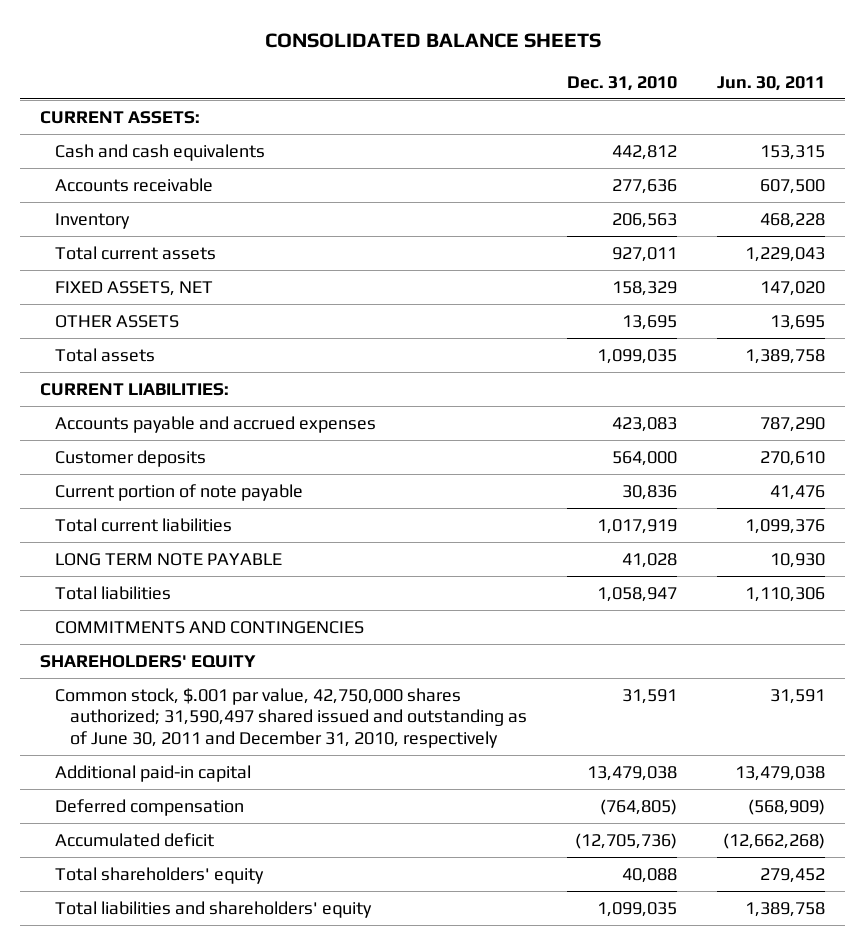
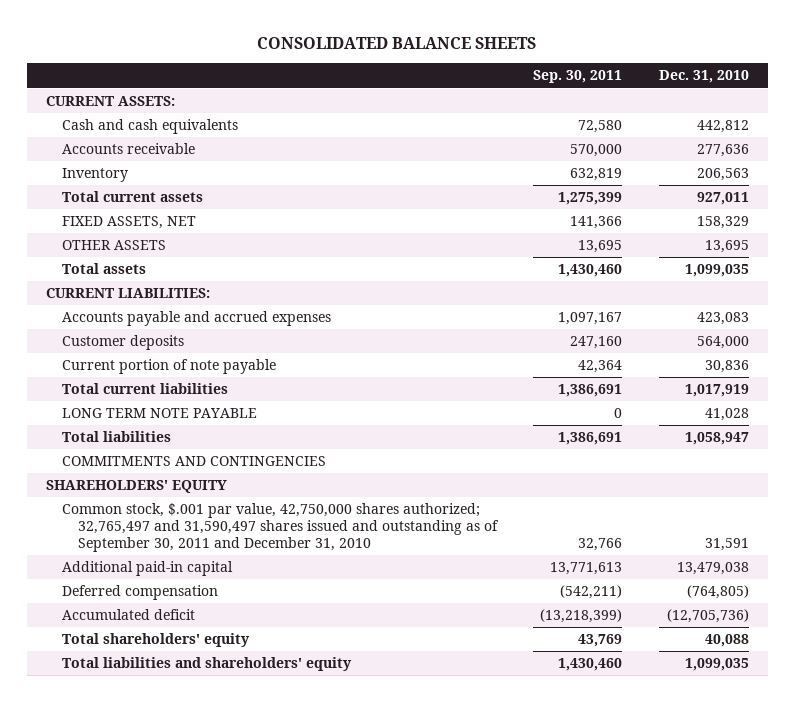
- | Dec. 31, 2010 | Jun. 30, 2011
+ | Sep. 30, 2011 | Dec. 31, 2010
- Common stock, $.001 par value, 42,750,000 shares authorized; 31,590,497 shared issued and outstanding as of June 30, 2011 and December 31, 2010, respectively | 31,591 | 31,591
+ Common stock, $.001 par value, 42,750,000 shares authorized; 32,765,497 and 31,590,497 shares issued and outstanding as of September 30, 2011 and December 31, 2010 | 32,766 | 31,591

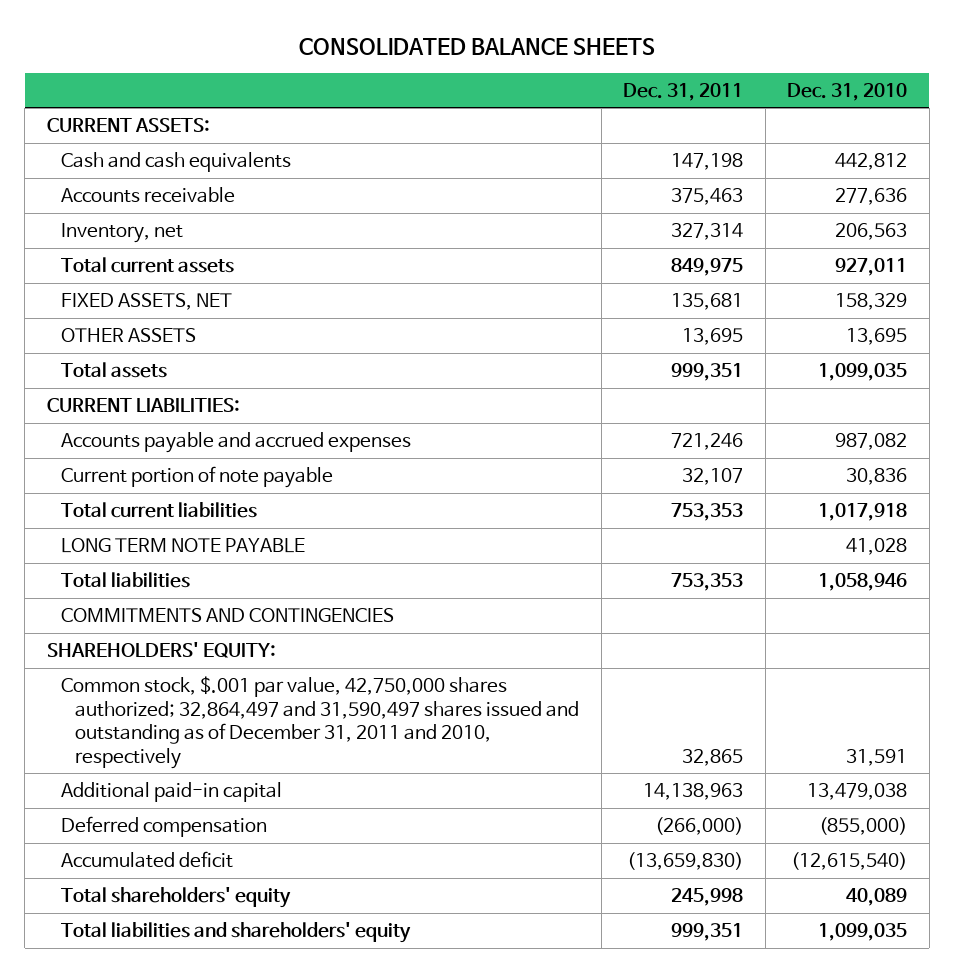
- | Sep. 30, 2011 | Dec. 31, 2010
+ | Dec. 31, 2011 | Dec. 31, 2010
- Inventory | 632,819 | 206,563
+ Inventory, net | 327,314 | 206,563
- Accounts payable and accrued expenses | 1,097,167 | 423,083
- Customer deposits | 247,160 | 564,000
+ Accounts payable and accrued expenses | 721,246 | 987,082
- Total current liabilities | 1,386,691 | 1,017,919
+ Total current liabilities | 753,353 | 1,017,918
- Total liabilities | 1,386,691 | 1,058,947
+ Total liabilities | 753,353 | 1,058,946
- SHAREHOLDERS' EQUITY
- Common stock, $.001 par value, 42,750,000 shares authorized; 32,765,497 and 31,590,497 shares issued and outstanding as of September 30, 2011 and December 31, 2010 | 32,766 | 31,591
+ SHAREHOLDERS' EQUITY:
+ Common stock, $.001 par value, 42,750,000 shares authorized; 32,864,497 and 31,590,497 shares issued and outstanding as of December 31, 2011 and 2010, respectively | 32,865 | 31,591
- Deferred compensation | (542,211) | (764,805)
- Accumulated deficit | (13,218,399) | (12,705,736)
- Total shareholders' equity | 43,769 | 40,088
+ Deferred compensation | (266,000) | (855,000)
+ Accumulated deficit | (13,659,830) | (12,615,540)
+ Total shareholders' equity | 245,998 | 40,089

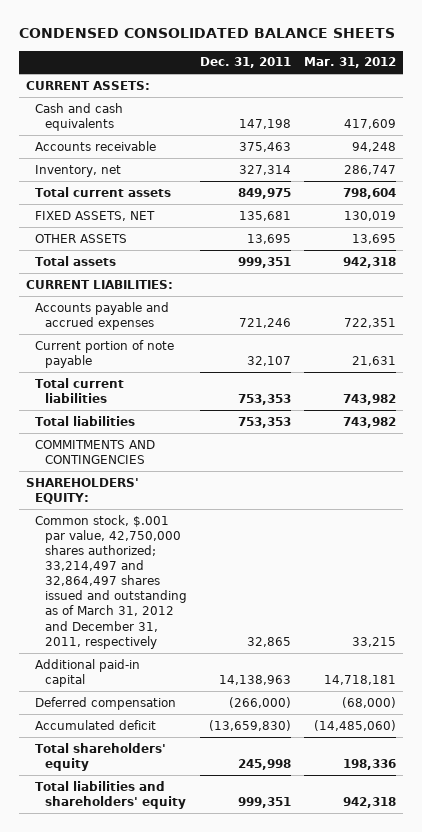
- CONSOLIDATED BALANCE SHEETS
+ CONDENSED CONSOLIDATED BALANCE SHEETS
- | Dec. 31, 2011 | Dec. 31, 2010
+ | Dec. 31, 2011 | Mar. 31, 2012
- LONG TERM NOTE PAYABLE | | 41,028
- Common stock, $.001 par value, 42,750,000 shares authorized; 32,864,497 and 31,590,497 shares issued and outstanding as of December 31, 2011 and 2010, respectively | 32,865 | 31,591
+ Common stock, $.001 par value, 42,750,000 shares authorized; 33,214,497 and 32,864,497 shares issued and outstanding as of March 31, 2012 and December 31, 2011, respectively | 32,865 | 33,215

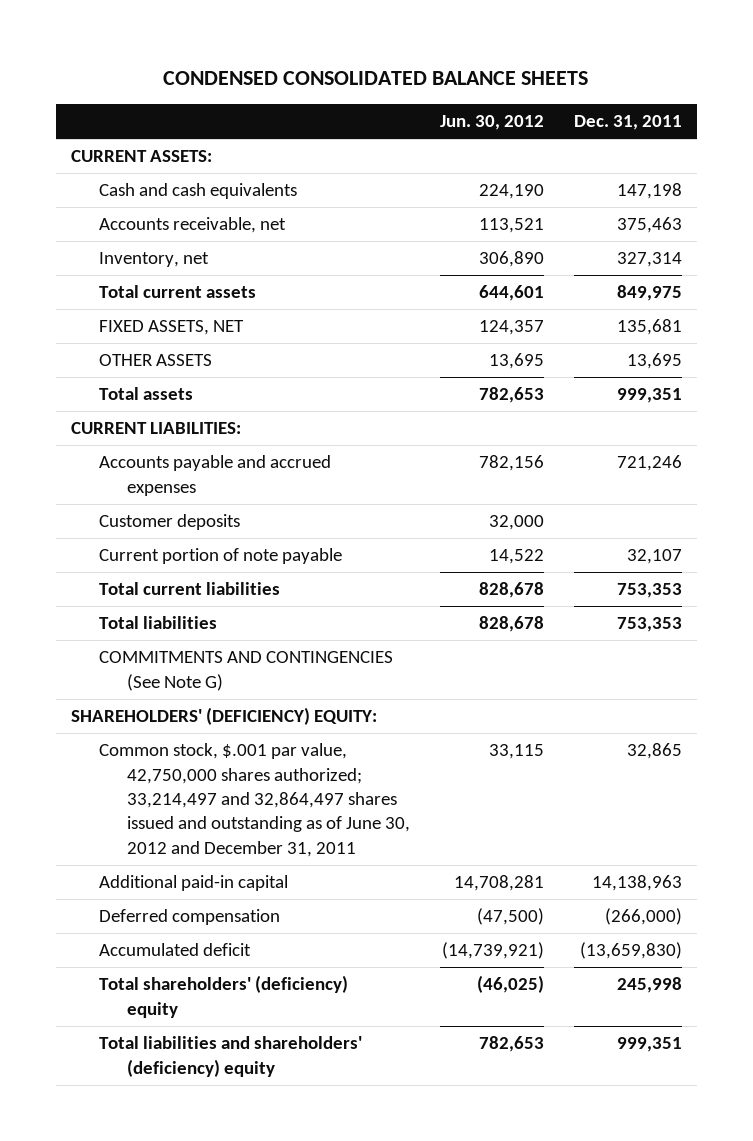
- | Dec. 31, 2011 | Mar. 31, 2012
+ | Jun. 30, 2012 | Dec. 31, 2011
- Accounts receivable | 375,463 | 94,248
+ Accounts receivable, net | 113,521 | 375,463
+ Customer deposits | 32,000 |
- COMMITMENTS AND CONTINGENCIES
- SHAREHOLDERS' EQUITY:
- Common stock, $.001 par value, 42,750,000 shares authorized; 33,214,497 and 32,864,497 shares issued and outstanding as of March 31, 2012 and December 31, 2011, respectively | 32,865 | 33,215
+ COMMITMENTS AND CONTINGENCIES (See Note G)
+ SHAREHOLDERS' (DEFICIENCY) EQUITY:
+ Common stock, $.001 par value, 42,750,000 shares authorized; 33,214,497 and 32,864,497 shares issued and outstanding as of June 30, 2012 and December 31, 2011 | 33,115 | 32,865
- Total shareholders' equity | 245,998 | 198,336
- Total liabilities and shareholders' equity | 999,351 | 942,318
+ Total shareholders' (deficiency) equity | (46,025) | 245,998
+ Total liabilities and shareholders' (deficiency) equity | 782,653 | 999,351

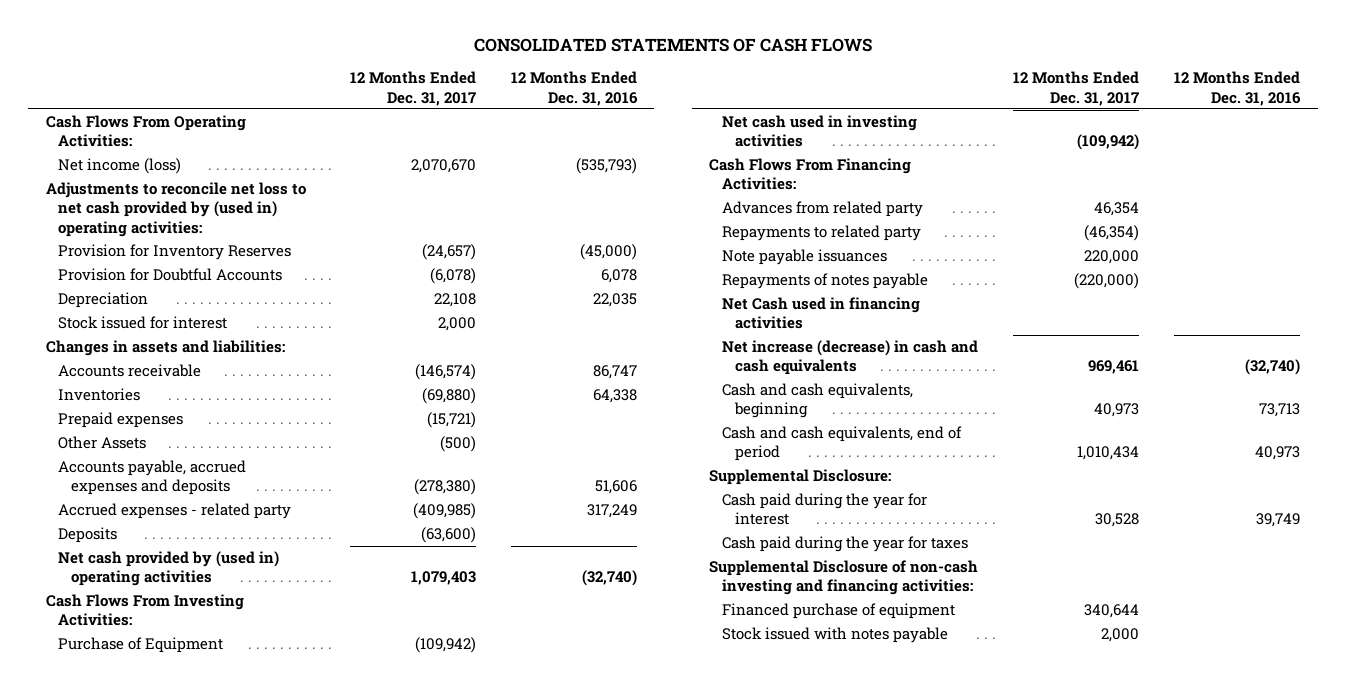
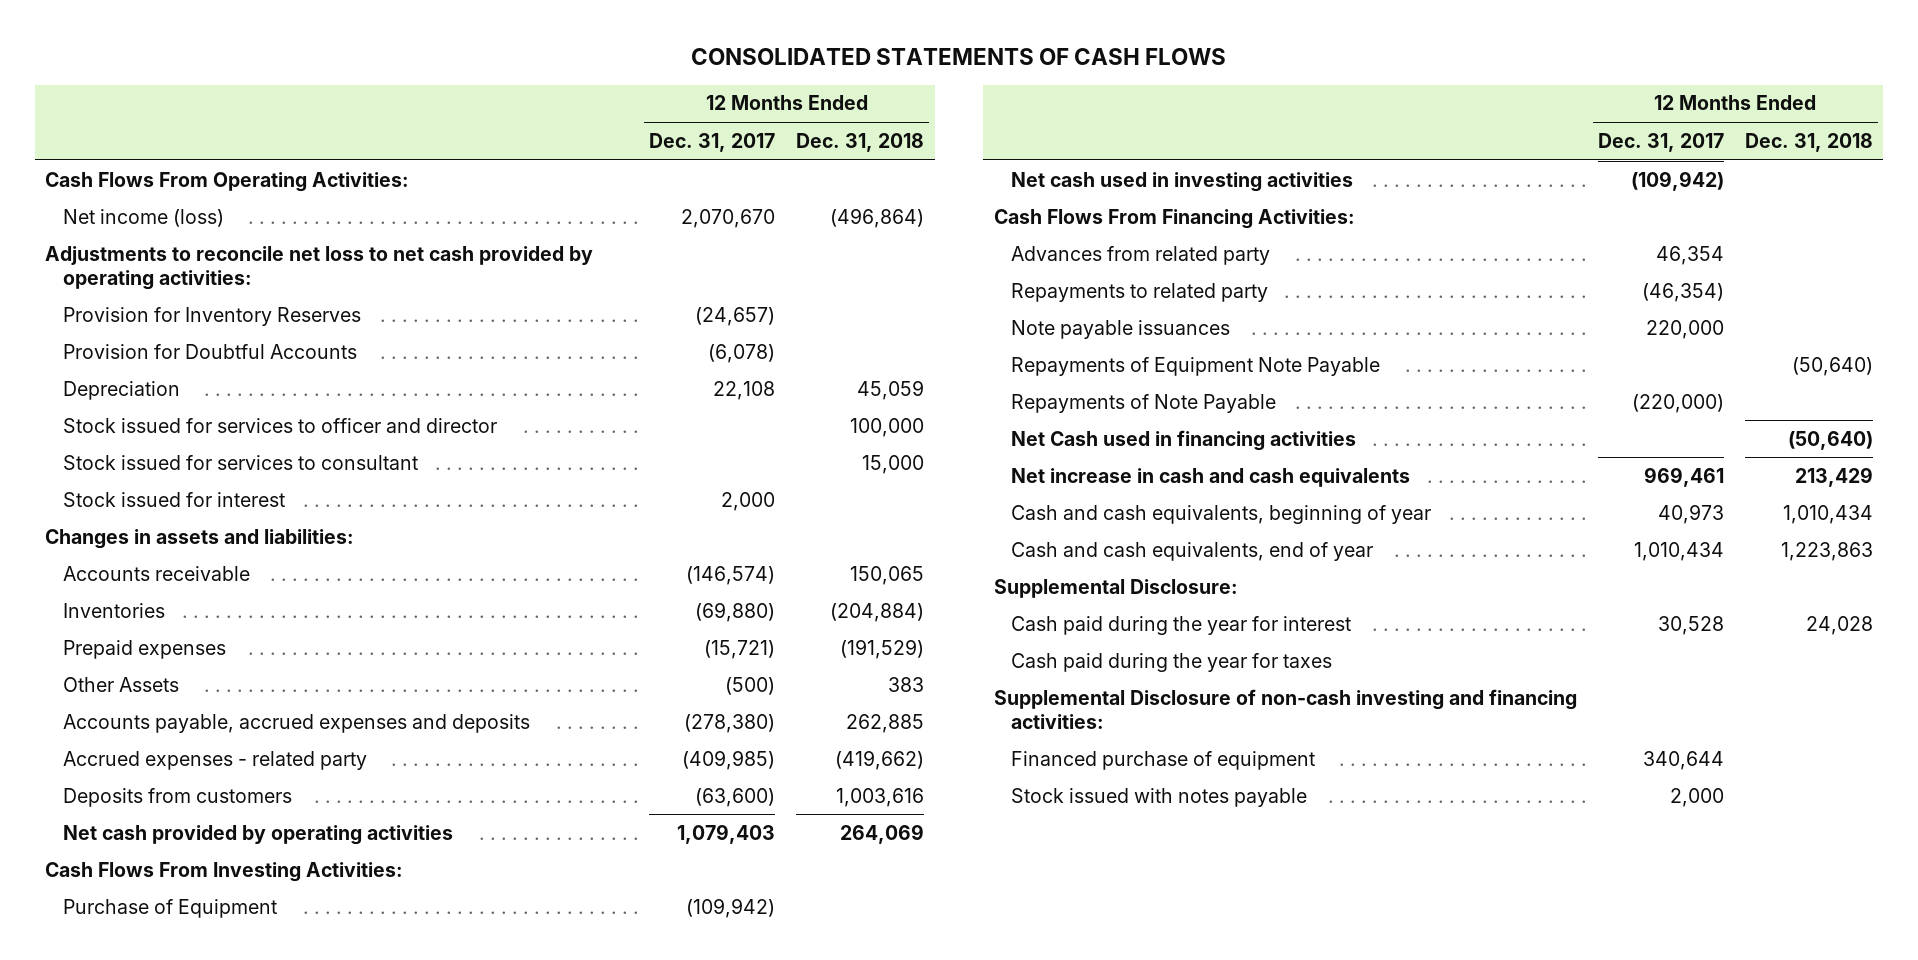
- | 12 Months Ended Dec. 31, 2017 | 12 Months Ended Dec. 31, 2016
+ | 12 Months Ended Dec. 31, 2017 | 12 Months Ended Dec. 31, 2018
- Adjustments to reconcile net loss to net cash provided by (used in) operating activities:
+ Adjustments to reconcile net loss to net cash provided by operating activities:
+ Stock issued for services to officer and director | | 100,000
+ Stock issued for services to consultant | | 15,000
- Deposits | (63,600) |
- Net cash provided by (used in) operating activities | 1,079,403 | (32,740)
+ Deposits from customers | (63,600) | 1,003,616
+ Net cash provided by operating activities | 1,079,403 | 264,069
- Repayments of notes payable | (220,000) |
+ Repayments of Equipment Note Payable | | (50,640)
+ Repayments of Note Payable | (220,000) |
- Net increase (decrease) in cash and cash equivalents | 969,461 | (32,740)
- Cash and cash equivalents, beginning | 40,973 | 73,713
- Cash and cash equivalents, end of period | 1,010,434 | 40,973
+ Net increase in cash and cash equivalents | 969,461 | 213,429
+ Cash and cash equivalents, beginning of year | 40,973 | 1,010,434
+ Cash and cash equivalents, end of year | 1,010,434 | 1,223,863

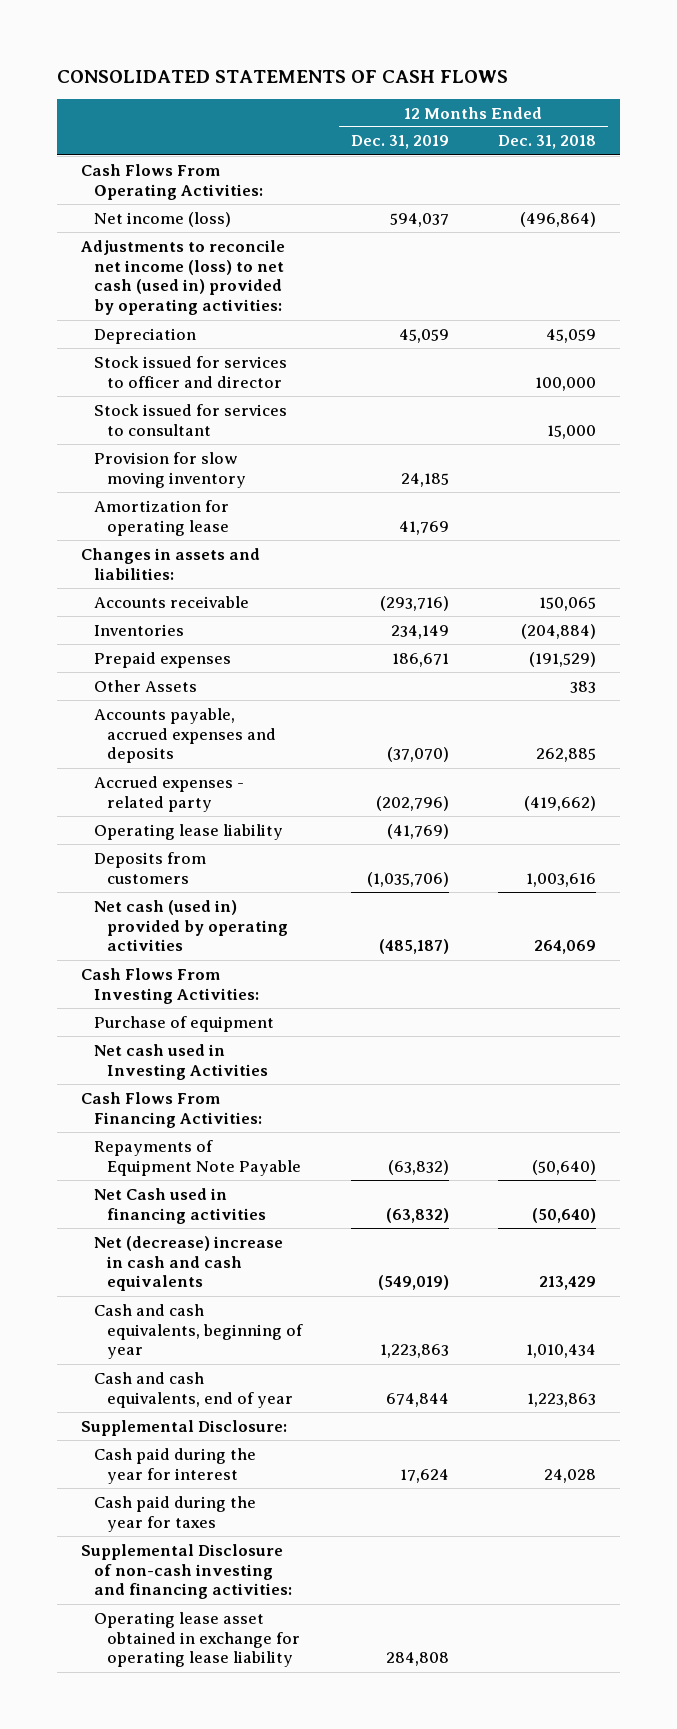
- | 12 Months Ended Dec. 31, 2017 | 12 Months Ended Dec. 31, 2018
+ | 12 Months Ended Dec. 31, 2019 | 12 Months Ended Dec. 31, 2018
- Adjustments to reconcile net loss to net cash provided by operating activities:
- Provision for Inventory Reserves | (24,657) |
- Provision for Doubtful Accounts | (6,078) |
+ Adjustments to reconcile net income (loss) to net cash (used in) provided by operating activities:
- Stock issued for interest | 2,000 |
+ Provision for slow moving inventory | 24,185 |
+ Amortization for operating lease | 41,769 |
+ Operating lease liability | (41,769) |
- Net cash provided by operating activities | 1,079,403 | 264,069
+ Net cash (used in) provided by operating activities | (485,187) | 264,069
- Purchase of Equipment | (109,942) |
- Net cash used in investing activities | (109,942) |
+ Purchase of equipment
+ Net cash used in Investing Activities
- Advances from related party | 46,354 |
- Repayments to related party | (46,354) |
- Note payable issuances | 220,000 |
- Repayments of Note Payable | (220,000) |
- Net increase in cash and cash equivalents | 969,461 | 213,429
+ Net (decrease) increase in cash and cash equivalents | (549,019) | 213,429
- Financed purchase of equipment | 340,644 |
- Stock issued with notes payable | 2,000 |
+ Operating lease asset obtained in exchange for operating lease liability | 284,808 |

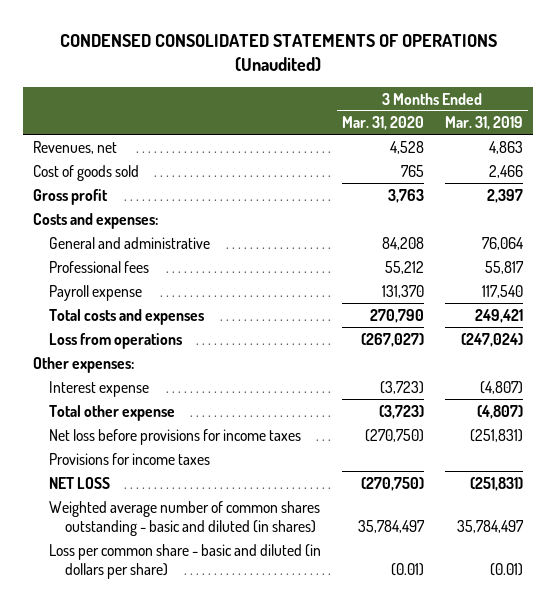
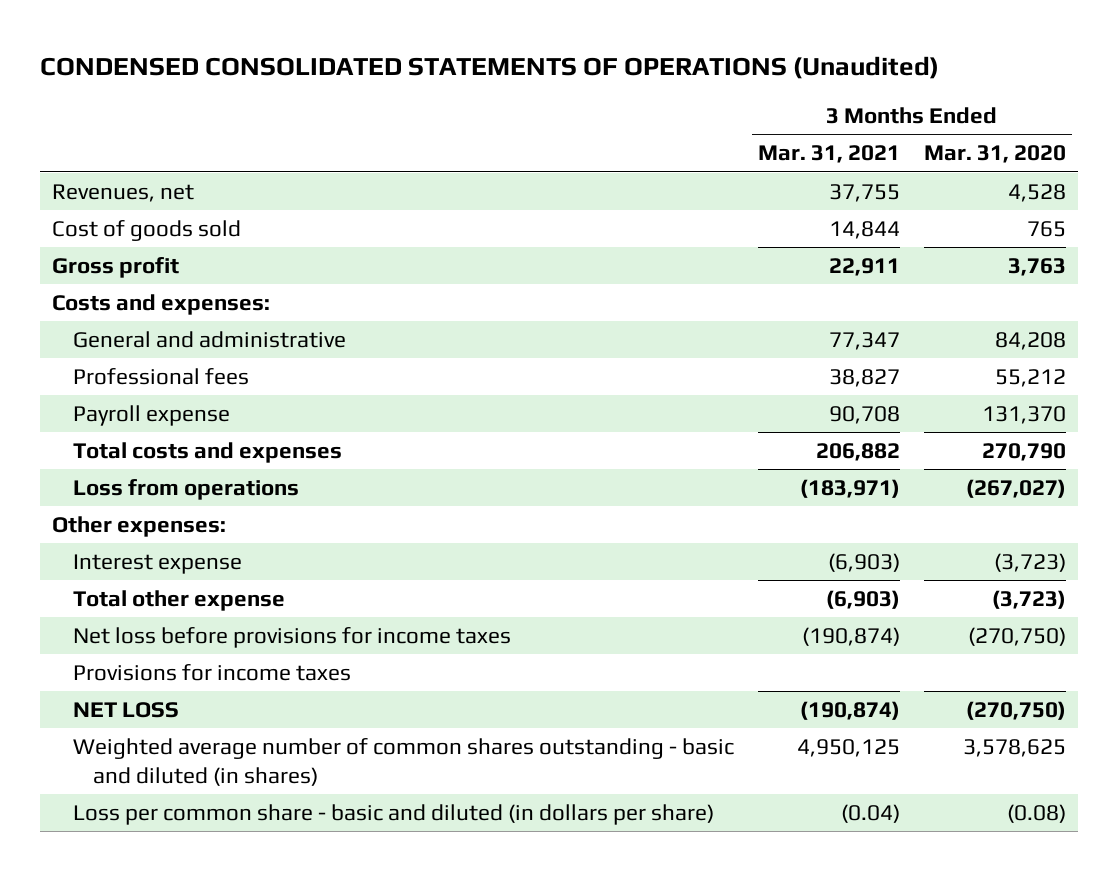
- | 3 Months Ended Mar. 31, 2020 | 3 Months Ended Mar. 31, 2019
+ | 3 Months Ended Mar. 31, 2021 | 3 Months Ended Mar. 31, 2020
- Weighted average number of common shares outstanding - basic and diluted (in shares) | 35,784,497 | 35,784,497
- Loss per common share - basic and diluted (in dollars per share) | (0.01) | (0.01)
+ Weighted average number of common shares outstanding - basic and diluted (in shares) | 4,950,125 | 3,578,625
+ Loss per common share - basic and diluted (in dollars per share) | (0.04) | (0.08)

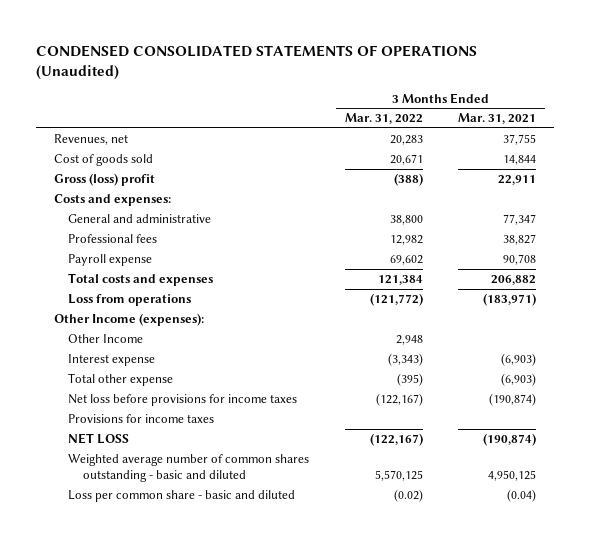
- | 3 Months Ended Mar. 31, 2021 | 3 Months Ended Mar. 31, 2020
+ | 3 Months Ended Mar. 31, 2022 | 3 Months Ended Mar. 31, 2021
- Gross profit | 22,911 | 3,763
+ Gross (loss) profit | (388) | 22,911
- Other expenses:
+ Other Income (expenses):
+ Other Income | 2,948 |
- Weighted average number of common shares outstanding - basic and diluted (in shares) | 4,950,125 | 3,578,625
- Loss per common share - basic and diluted (in dollars per share) | (0.04) | (0.08)
+ Weighted average number of common shares outstanding - basic and diluted | 5,570,125 | 4,950,125
+ Loss per common share - basic and diluted | (0.02) | (0.04)

